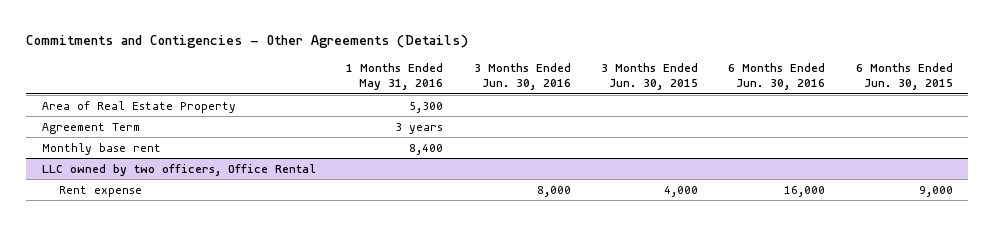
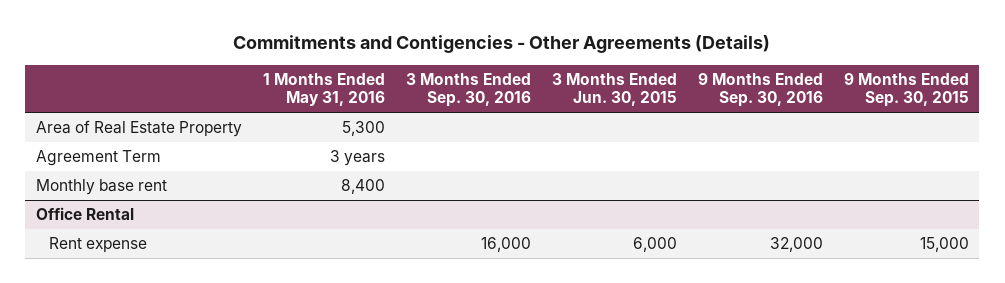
- | 1 Months Ended May 31, 2016 | 3 Months Ended Jun. 30, 2016 | 3 Months Ended Jun. 30, 2015 | 6 Months Ended Jun. 30, 2016 | 6 Months Ended Jun. 30, 2015
+ | 1 Months Ended May 31, 2016 | 3 Months Ended Sep. 30, 2016 | 3 Months Ended Jun. 30, 2015 | 9 Months Ended Sep. 30, 2016 | 9 Months Ended Sep. 30, 2015
- LLC owned by two officers, Office Rental
- Rent expense | | 8,000 | 4,000 | 16,000 | 9,000
+ Office Rental
+ Rent expense | | 16,000 | 6,000 | 32,000 | 15,000

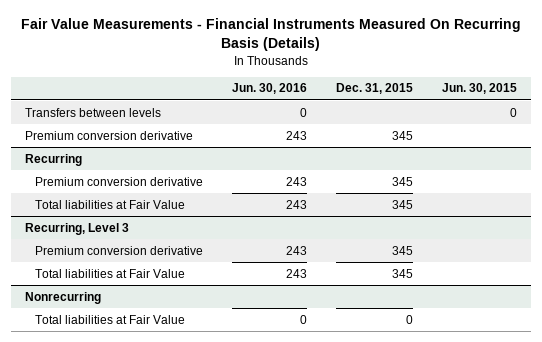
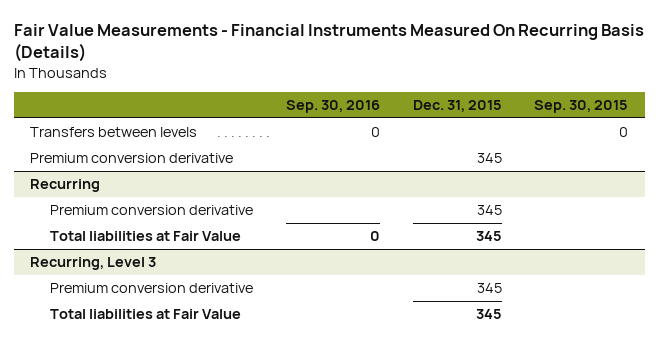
- | Jun. 30, 2016 | Dec. 31, 2015 | Jun. 30, 2015
+ | Sep. 30, 2016 | Dec. 31, 2015 | Sep. 30, 2015
- Nonrecurring
- Total liabilities at Fair Value | 0 | 0 |

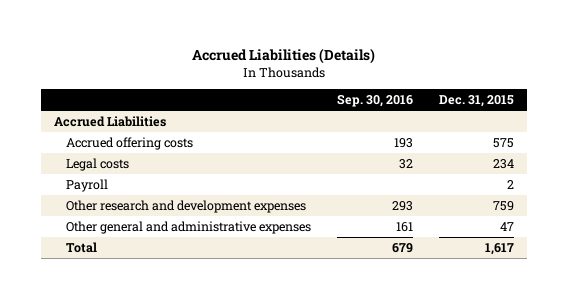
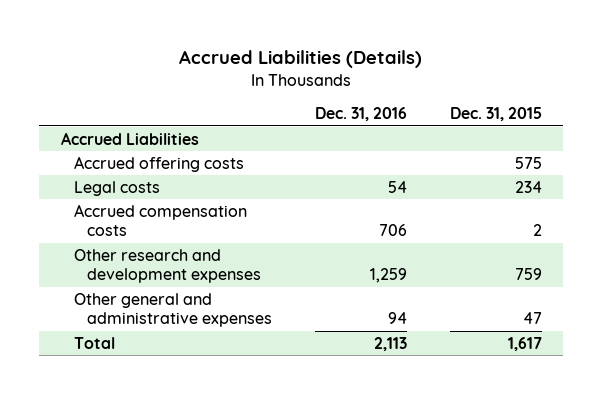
- | Sep. 30, 2016 | Dec. 31, 2015
+ | Dec. 31, 2016 | Dec. 31, 2015
- Payroll | | 2
+ Accrued compensation costs | 706 | 2

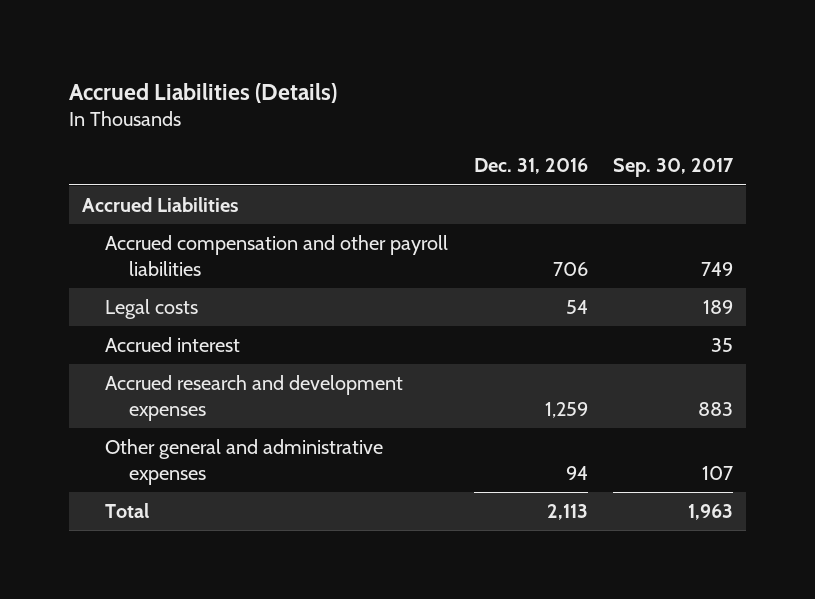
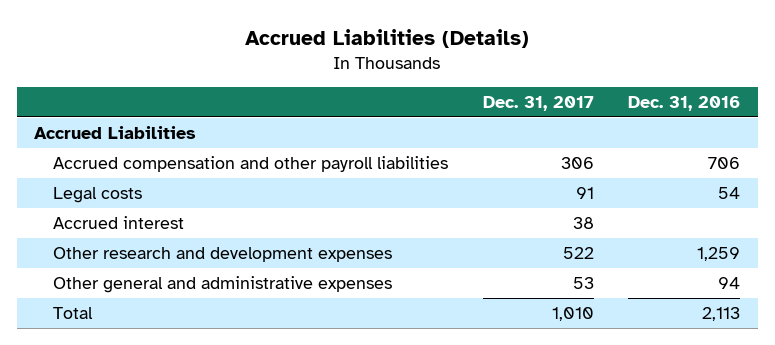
- | Dec. 31, 2016 | Sep. 30, 2017
+ | Dec. 31, 2017 | Dec. 31, 2016
- Accrued research and development expenses | 1,259 | 883
+ Other research and development expenses | 522 | 1,259

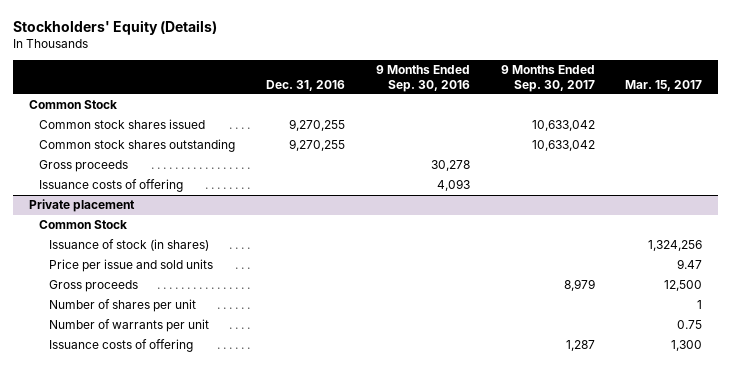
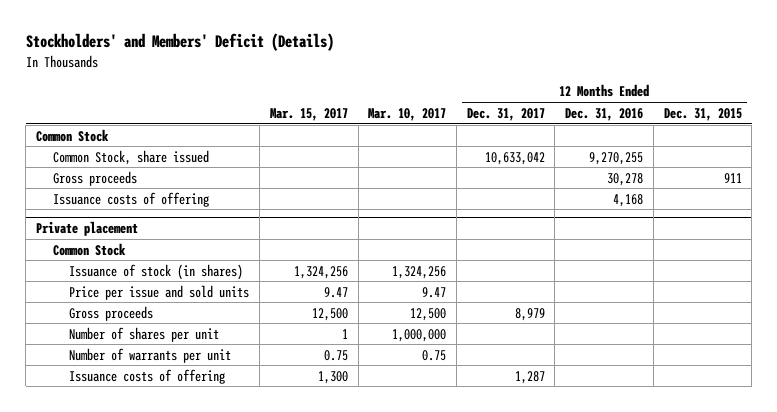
- Stockholders' Equity (Details)
+ Stockholders' and Members' Deficit (Details)
- | Dec. 31, 2016 | 9 Months Ended Sep. 30, 2016 | 9 Months Ended Sep. 30, 2017 | Mar. 15, 2017
+ | Mar. 15, 2017 | Mar. 10, 2017 | 12 Months Ended Dec. 31, 2017 | 12 Months Ended Dec. 31, 2016 | 12 Months Ended Dec. 31, 2015
- Common stock shares issued | 9,270,255 | | 10,633,042 |
- Common stock shares outstanding | 9,270,255 | | 10,633,042 |
+ Common Stock, share issued | | | 10,633,042 | 9,270,255 |

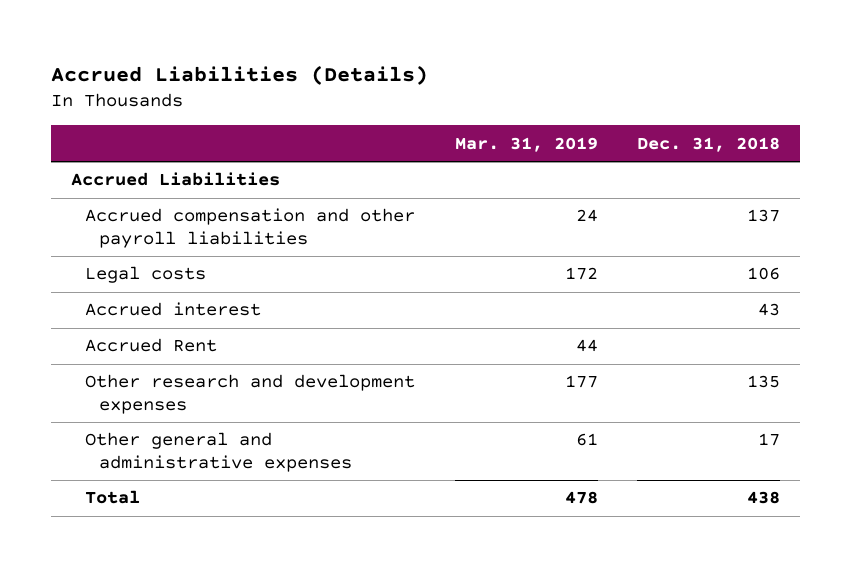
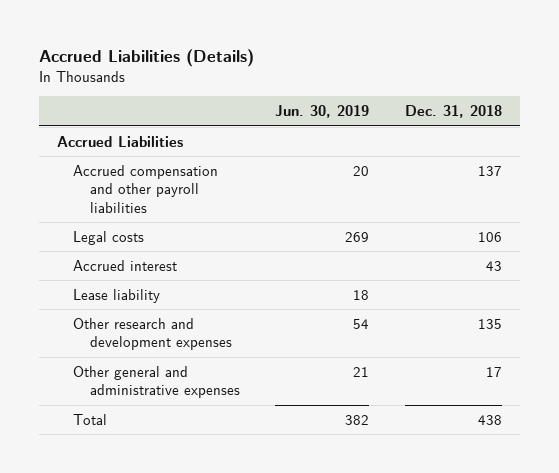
- | Mar. 31, 2019 | Dec. 31, 2018
+ | Jun. 30, 2019 | Dec. 31, 2018
- Accrued Rent | 44 |
+ Lease liability | 18 |

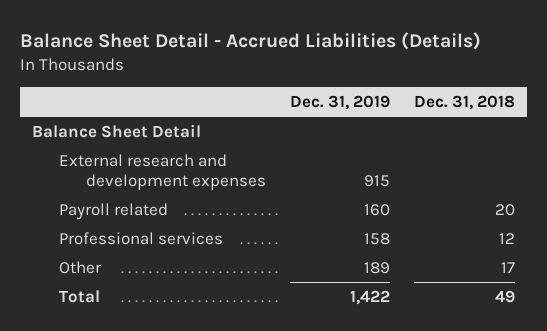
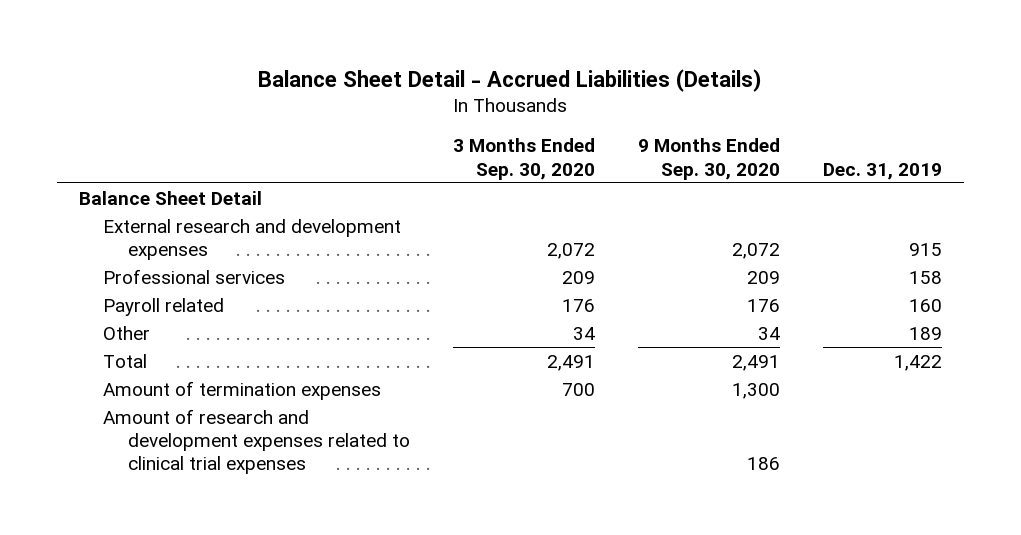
- | Dec. 31, 2019 | Dec. 31, 2018
+ | 3 Months Ended Sep. 30, 2020 | 9 Months Ended Sep. 30, 2020 | Dec. 31, 2019
moved down: Payroll related | 176 | 176 | 160
+ Amount of termination expenses | 700 | 1,300 |
+ Amount of research and development expenses related to clinical trial expenses | | 186 |

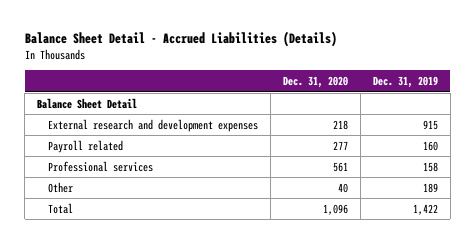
- | 3 Months Ended Sep. 30, 2020 | 9 Months Ended Sep. 30, 2020 | Dec. 31, 2019
+ | Dec. 31, 2020 | Dec. 31, 2019
moved down: Professional services | 561 | 158
- Amount of termination expenses | 700 | 1,300 |
- Amount of research and development expenses related to clinical trial expenses | | 186 |

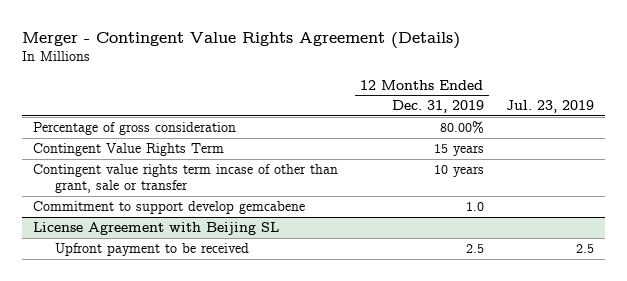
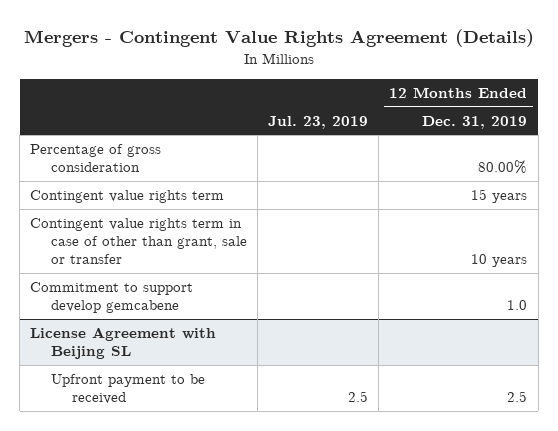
- Merger - Contingent Value Rights Agreement (Details)
+ Mergers - Contingent Value Rights Agreement (Details)
- | 12 Months Ended Dec. 31, 2019 | Jul. 23, 2019
+ | Jul. 23, 2019 | 12 Months Ended Dec. 31, 2019
- Contingent Value Rights Term | 15 years |
- Contingent value rights term incase of other than grant, sale or transfer | 10 years |
+ Contingent value rights term | | 15 years
+ Contingent value rights term in case of other than grant, sale or transfer | | 10 years

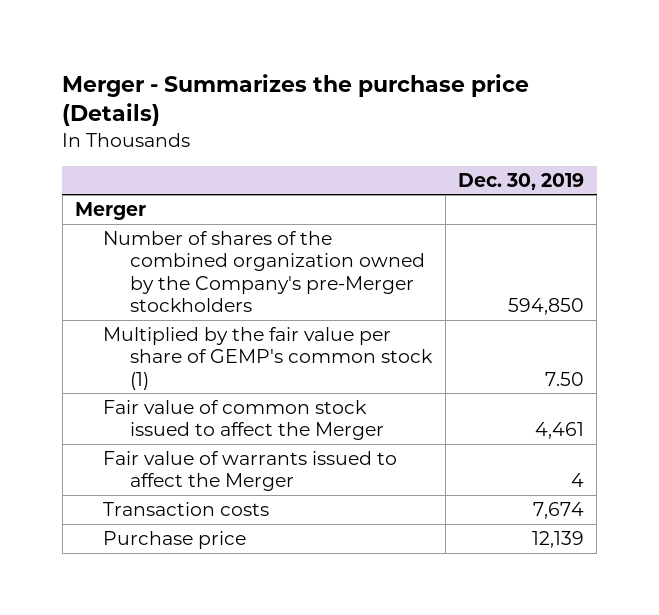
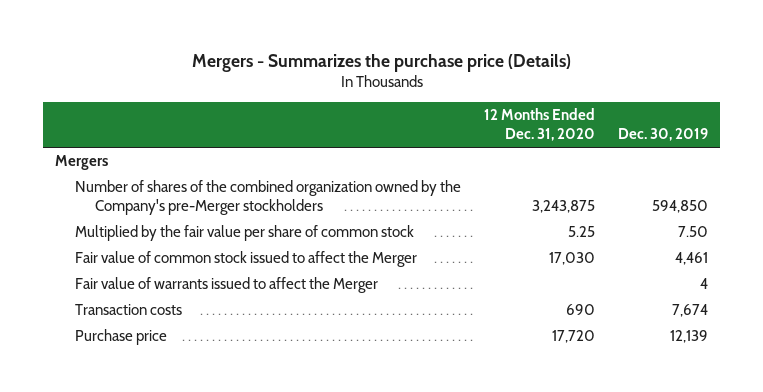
- Merger - Summarizes the purchase price (Details)
+ Mergers - Summarizes the purchase price (Details)
- | Dec. 30, 2019
+ | 12 Months Ended Dec. 31, 2020 | Dec. 30, 2019
- Merger
+ Mergers
- Multiplied by the fair value per share of GEMP's common stock (1) | 7.50
+ Multiplied by the fair value per share of common stock | 5.25 | 7.50

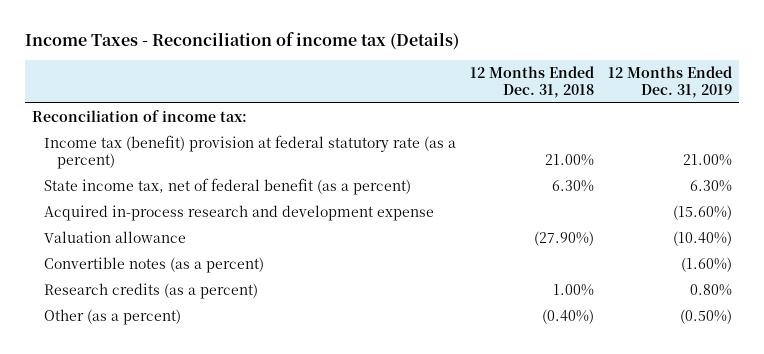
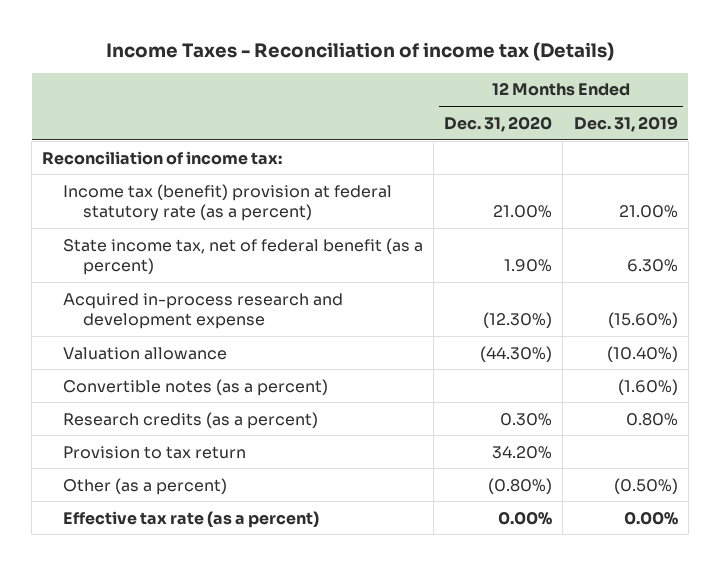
- | 12 Months Ended Dec. 31, 2018 | 12 Months Ended Dec. 31, 2019
+ | 12 Months Ended Dec. 31, 2020 | 12 Months Ended Dec. 31, 2019
+ Provision to tax return | 34.20% |
+ Effective tax rate (as a percent) | 0.00% | 0.00%

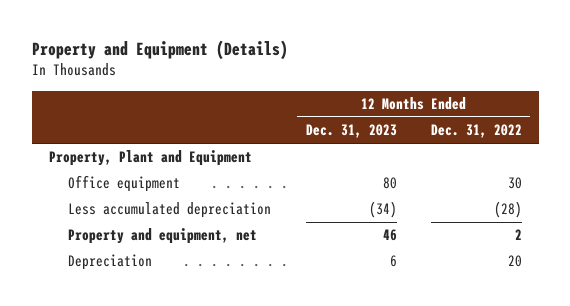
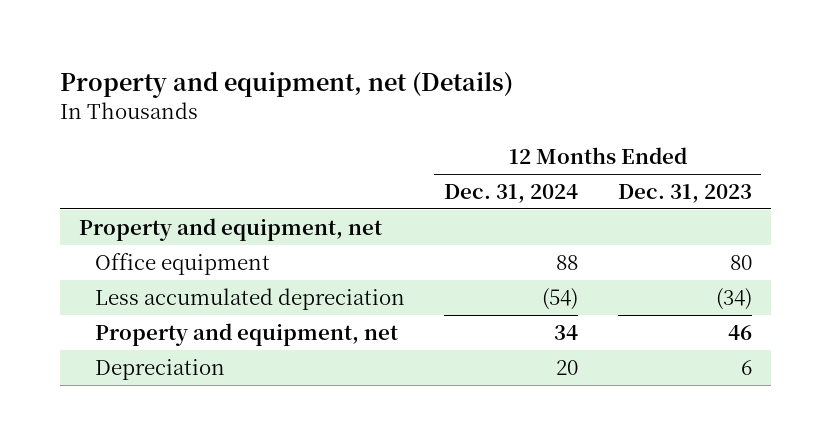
- Property and Equipment (Details)
+ Property and equipment, net (Details)
- | 12 Months Ended Dec. 31, 2023 | 12 Months Ended Dec. 31, 2022
+ | 12 Months Ended Dec. 31, 2024 | 12 Months Ended Dec. 31, 2023
- Property, Plant and Equipment
+ Property and equipment, net

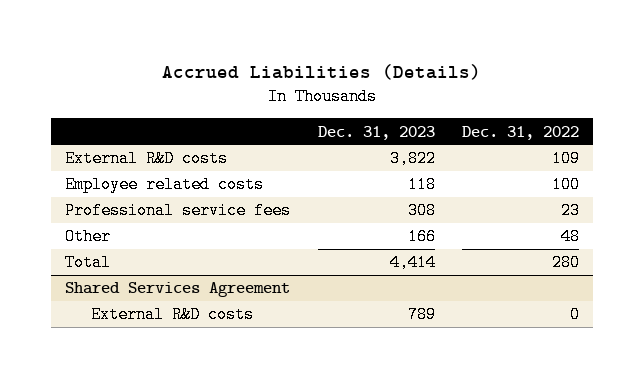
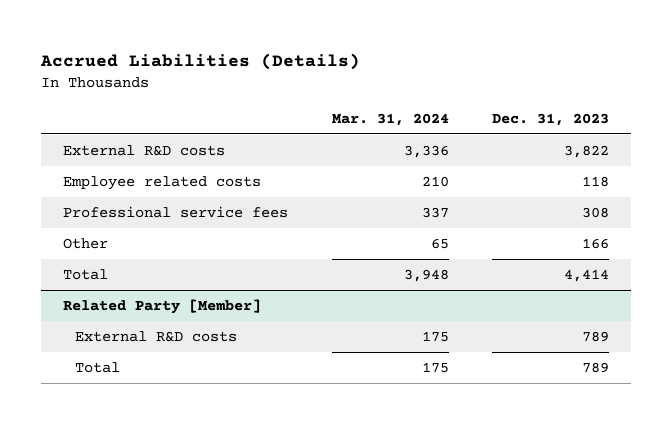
- | Dec. 31, 2023 | Dec. 31, 2022
+ | Mar. 31, 2024 | Dec. 31, 2023
- Shared Services Agreement
+ Related Party [Member]
+ Total | 175 | 789

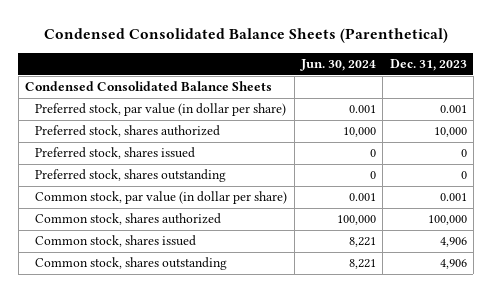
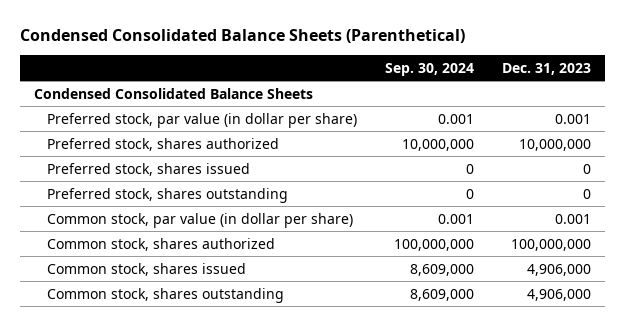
- | Jun. 30, 2024 | Dec. 31, 2023
+ | Sep. 30, 2024 | Dec. 31, 2023
- Preferred stock, shares authorized | 10,000 | 10,000
+ Preferred stock, shares authorized | 10,000,000 | 10,000,000
- Common stock, shares authorized | 100,000 | 100,000
- Common stock, shares issued | 8,221 | 4,906
- Common stock, shares outstanding | 8,221 | 4,906
+ Common stock, shares authorized | 100,000,000 | 100,000,000
+ Common stock, shares issued | 8,609,000 | 4,906,000
+ Common stock, shares outstanding | 8,609,000 | 4,906,000

